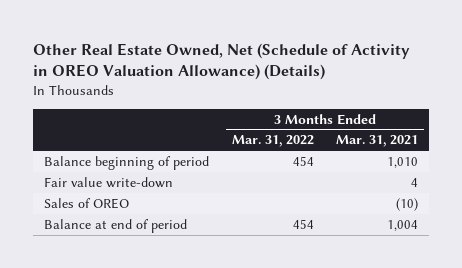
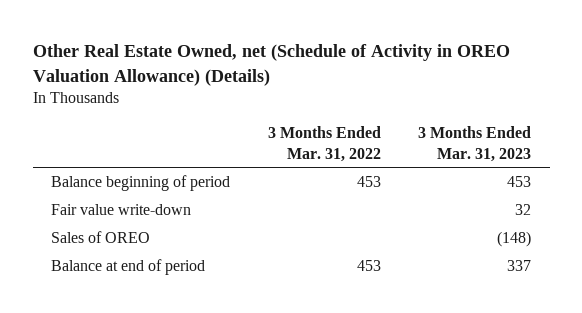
- Other Real Estate Owned, Net (Schedule of Activity in OREO Valuation Allowance) (Details)
+ Other Real Estate Owned, net (Schedule of Activity in OREO Valuation Allowance) (Details)
- | 3 Months Ended Mar. 31, 2022 | 3 Months Ended Mar. 31, 2021
+ | 3 Months Ended Mar. 31, 2022 | 3 Months Ended Mar. 31, 2023
- Balance beginning of period | 454 | 1,010
+ Balance beginning of period | 453 | 453
- Balance at end of period | 454 | 1,004
+ Balance at end of period | 453 | 337

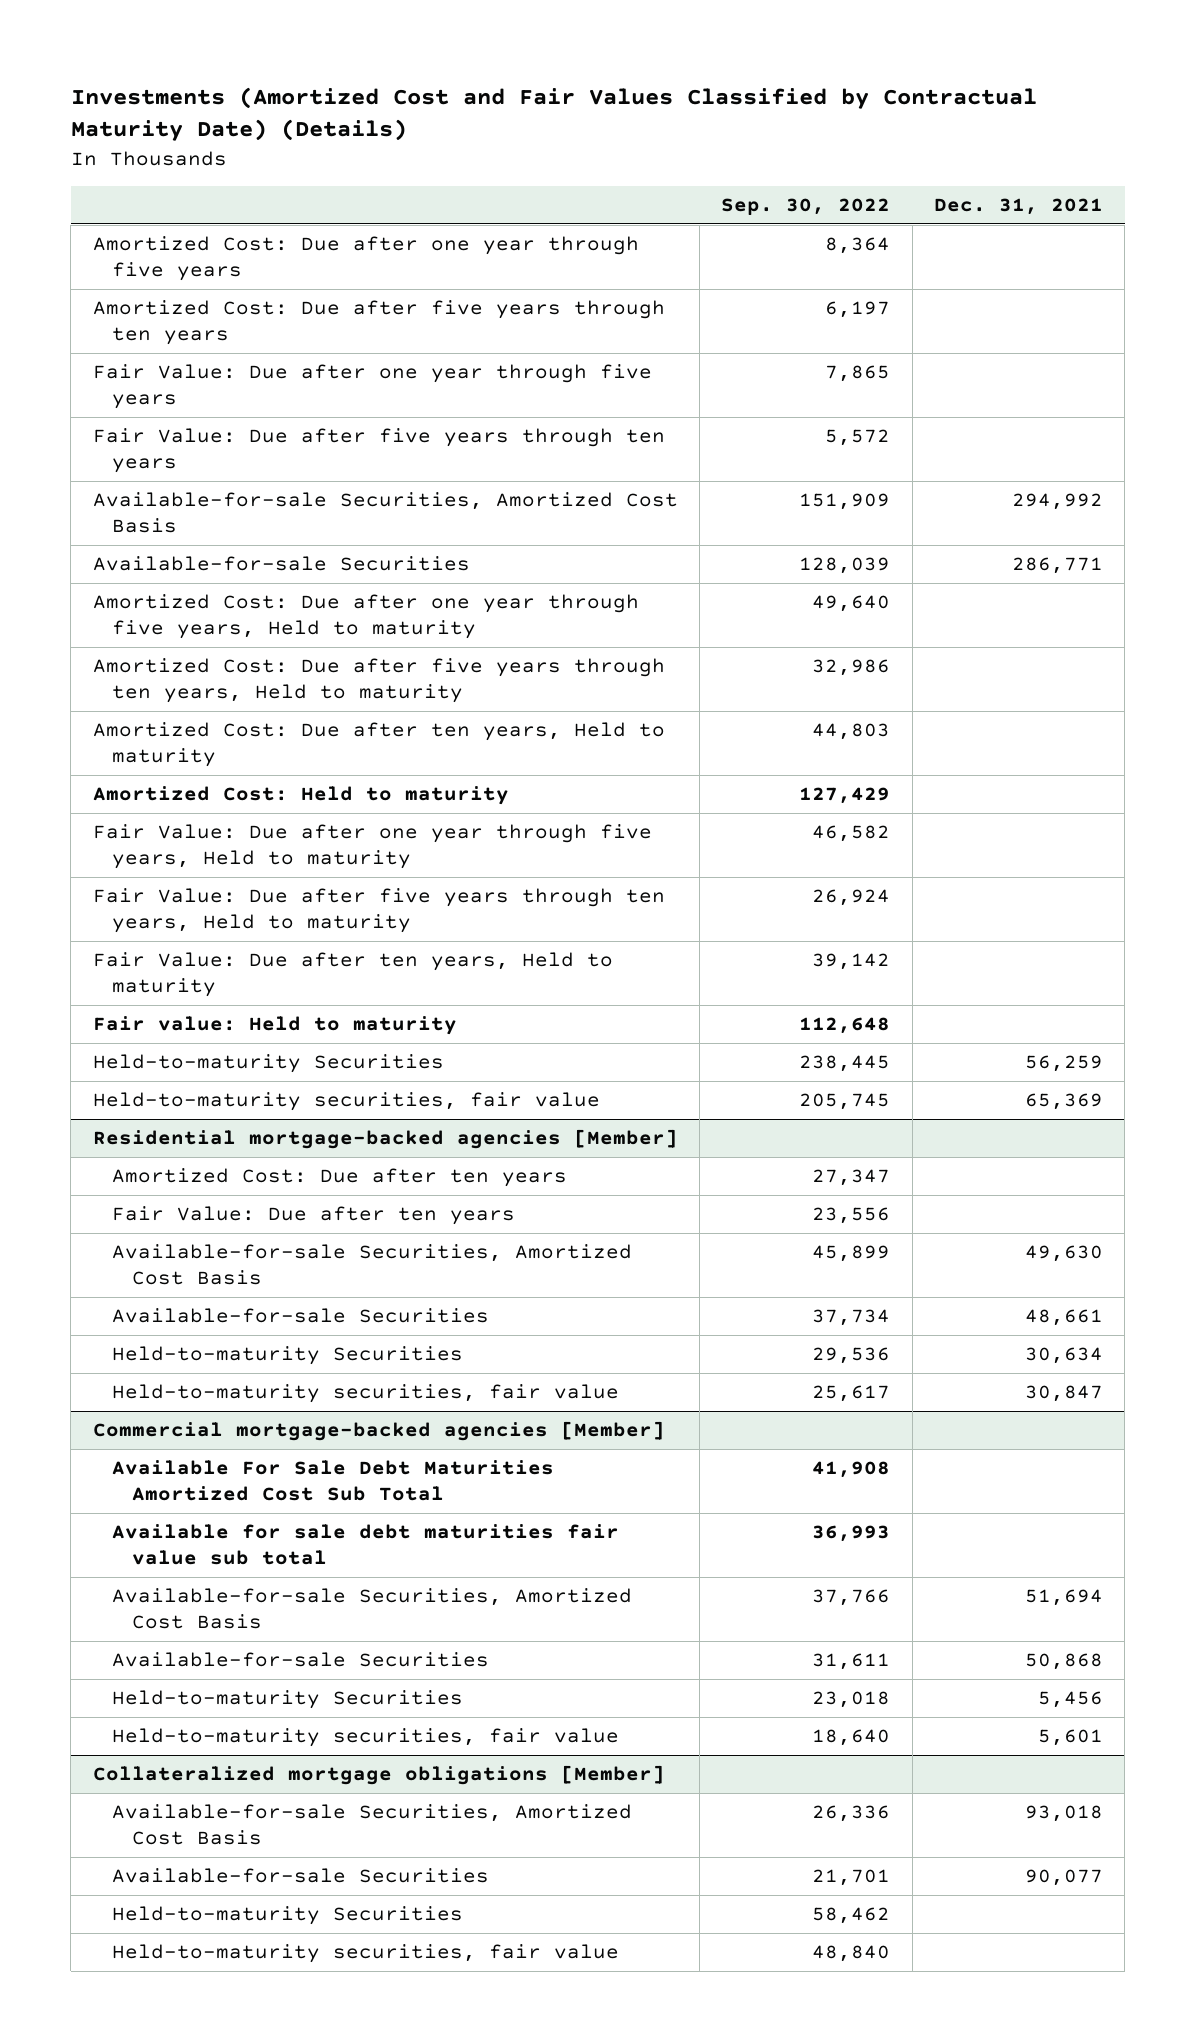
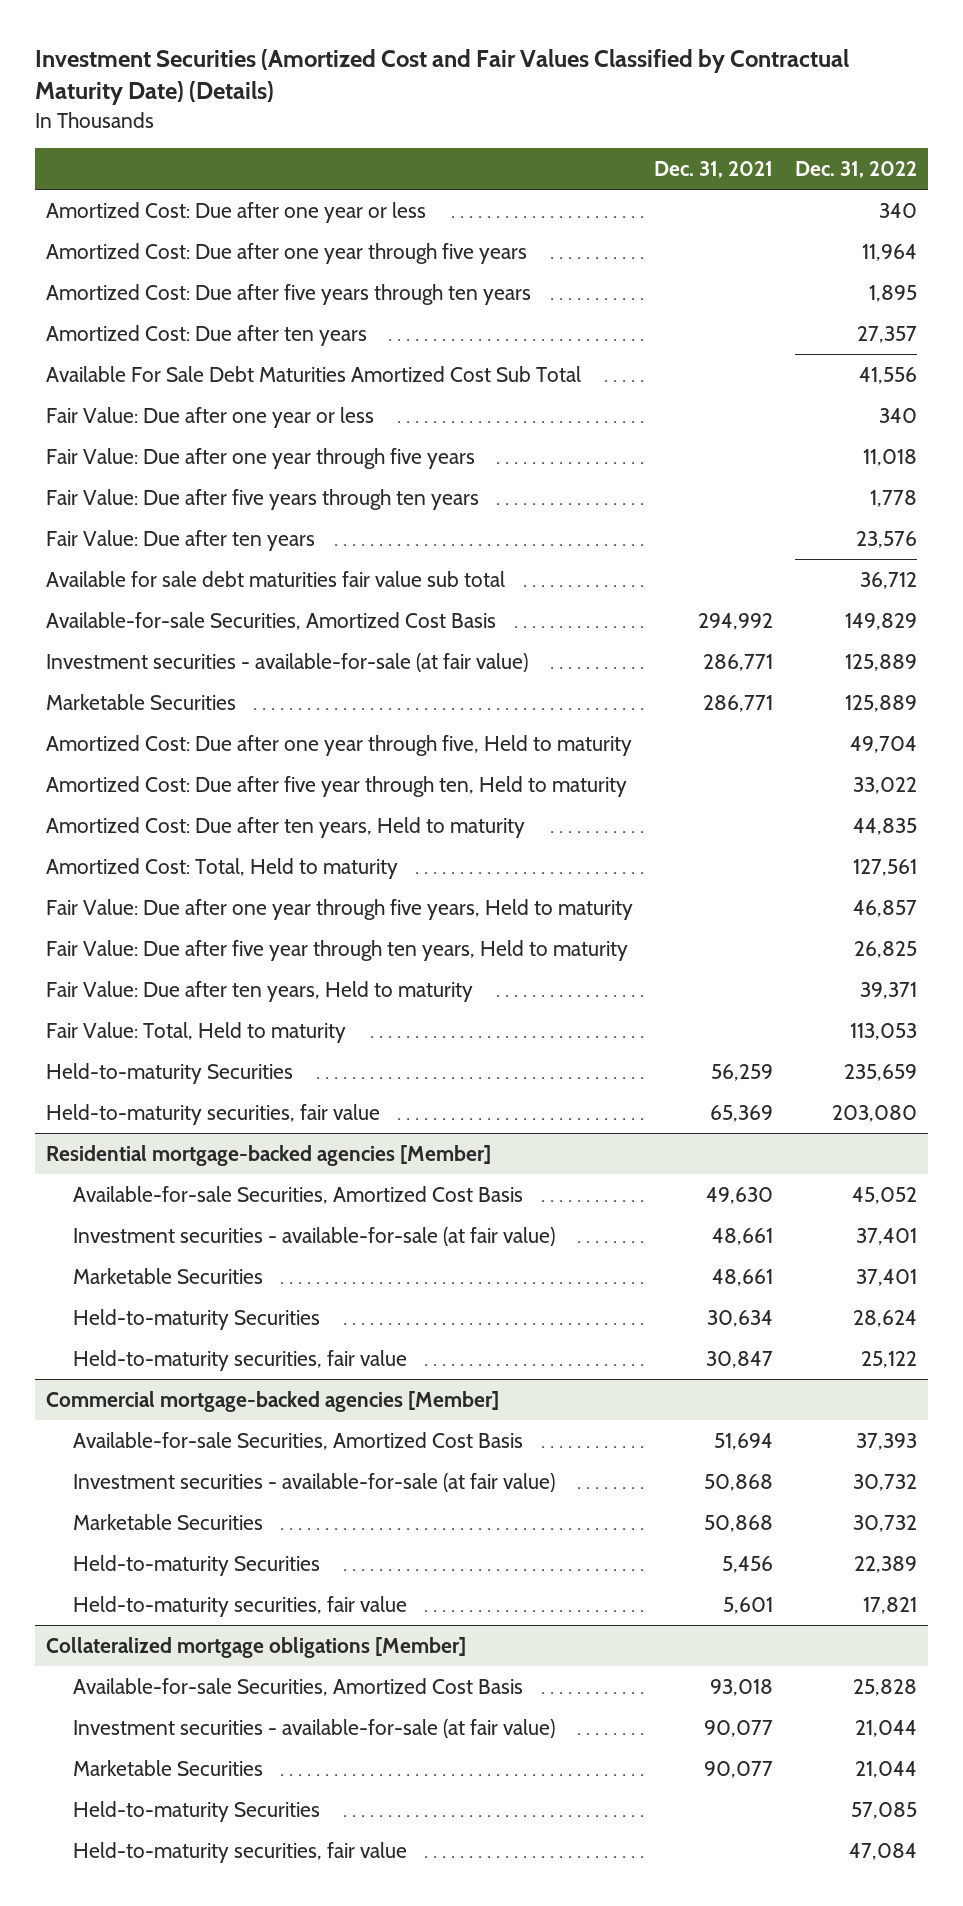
- Investments (Amortized Cost and Fair Values Classified by Contractual Maturity Date) (Details)
+ Investment Securities (Amortized Cost and Fair Values Classified by Contractual Maturity Date) (Details)
- | Sep. 30, 2022 | Dec. 31, 2021
+ | Dec. 31, 2021 | Dec. 31, 2022
+ Amortized Cost: Due after one year or less | | 340
+ Amortized Cost: Due after ten years | | 27,357
+ Available For Sale Debt Maturities Amortized Cost Sub Total | | 41,556
+ Fair Value: Due after one year or less | | 340
+ Fair Value: Due after ten years | | 23,576
+ Available for sale debt maturities fair value sub total | | 36,712
- Available-for-sale Securities | 128,039 | 286,771
- Amortized Cost: Due after one year through five years, Held to maturity | 49,640 |
- Amortized Cost: Due after five years through ten years, Held to maturity | 32,986 |
+ Investment securities - available-for-sale (at fair value) | 286,771 | 125,889
+ Marketable Securities | 286,771 | 125,889
+ Amortized Cost: Due after one year through five, Held to maturity | | 49,704
+ Amortized Cost: Due after five year through ten, Held to maturity | | 33,022
- Amortized Cost: Held to maturity | 127,429 |
+ Amortized Cost: Total, Held to maturity | | 127,561
- Fair Value: Due after five years through ten years, Held to maturity | 26,924 |
+ Fair Value: Due after five year through ten years, Held to maturity | | 26,825
- Fair value: Held to maturity | 112,648 |
+ Fair Value: Total, Held to maturity | | 113,053
@ Residential mortgage-backed agencies [Member]
- Amortized Cost: Due after ten years | 27,347 |
- Fair Value: Due after ten years | 23,556 |
- Available-for-sale Securities | 37,734 | 48,661
+ Investment securities - available-for-sale (at fair value) | 48,661 | 37,401
+ Marketable Securities | 48,661 | 37,401
@ Commercial mortgage-backed agencies [Member]
- Available For Sale Debt Maturities Amortized Cost Sub Total | 41,908 |
- Available for sale debt maturities fair value sub total | 36,993 |
- Available-for-sale Securities | 31,611 | 50,868
+ Investment securities - available-for-sale (at fair value) | 50,868 | 30,732
+ Marketable Securities | 50,868 | 30,732
@ Collateralized mortgage obligations [Member]
- Available-for-sale Securities | 21,701 | 90,077
+ Investment securities - available-for-sale (at fair value) | 90,077 | 21,044
+ Marketable Securities | 90,077 | 21,044

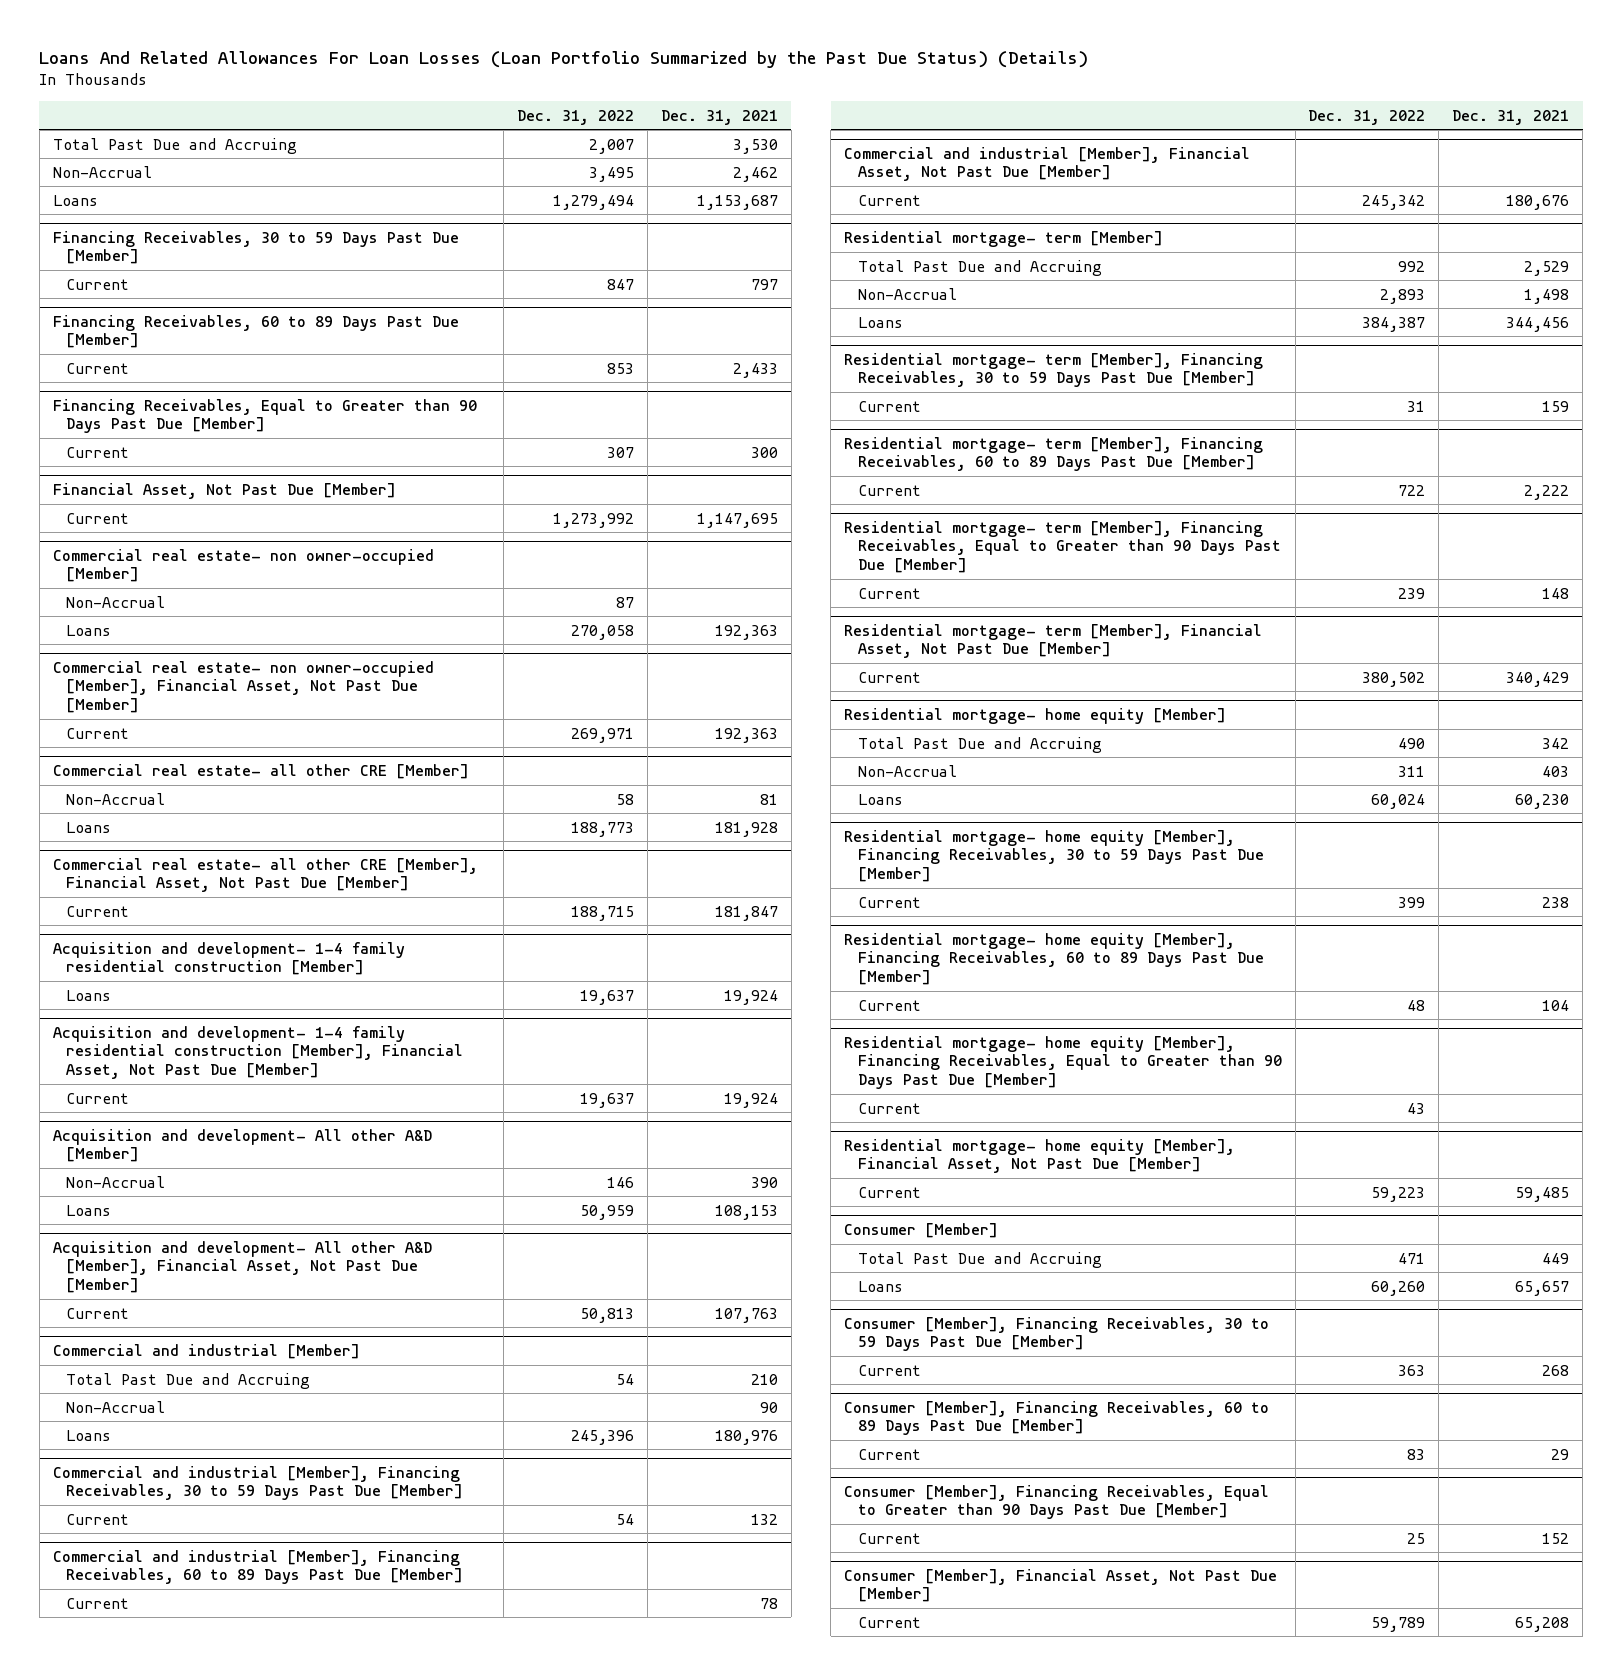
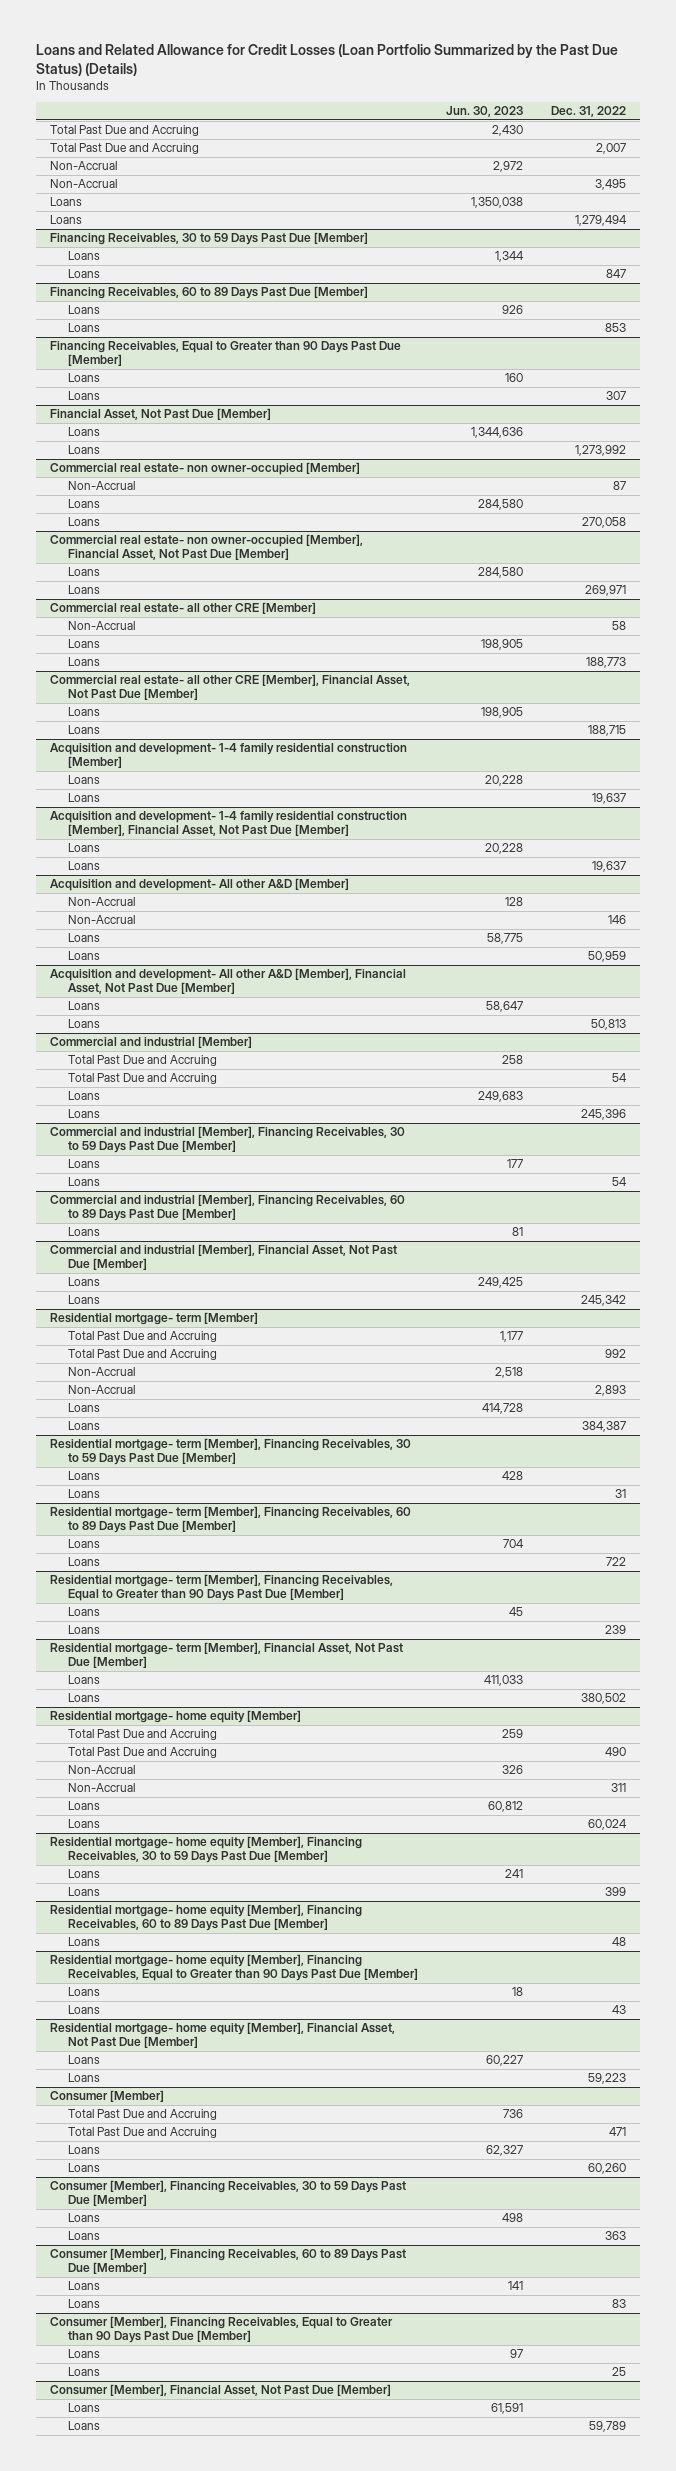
- Loans And Related Allowances For Loan Losses (Loan Portfolio Summarized by the Past Due Status) (Details)
+ Loans and Related Allowance for Credit Losses (Loan Portfolio Summarized by the Past Due Status) (Details)
- | Dec. 31, 2022 | Dec. 31, 2021
+ | Jun. 30, 2023 | Dec. 31, 2022
+ Total Past Due and Accruing | 2,430 |
+ Non-Accrual | 2,972 |
+ Loans | 1,350,038 |
@ Financing Receivables, 30 to 59 Days Past Due [Member]
- Current | 847 | 797
+ Loans | 1,344 |
+ Loans | | 847
@ Financing Receivables, 60 to 89 Days Past Due [Member]
- Current | 853 | 2,433
+ Loans | 926 |
+ Loans | | 853
@ Financing Receivables, Equal to Greater than 90 Days Past Due [Member]
- Current | 307 | 300
+ Loans | 160 |
+ Loans | | 307
@ Financial Asset, Not Past Due [Member]
- Current | 1,273,992 | 1,147,695
+ Loans | 1,344,636 |
+ Loans | | 1,273,992
@ Commercial real estate- non owner-occupied [Member]
+ Loans | 284,580 |
@ Commercial real estate- non owner-occupied [Member], Financial Asset, Not Past Due [Member]
- Current | 269,971 | 192,363
+ Loans | 284,580 |
+ Loans | | 269,971
@ Commercial real estate- all other CRE [Member]
+ Loans | 198,905 |
@ Commercial real estate- all other CRE [Member], Financial Asset, Not Past Due [Member]
- Current | 188,715 | 181,847
+ Loans | 198,905 |
+ Loans | | 188,715
@ Acquisition and development- 1-4 family residential construction [Member]
+ Loans | 20,228 |
@ Acquisition and development- 1-4 family residential construction [Member], Financial Asset, Not Past Due [Member]
- Current | 19,637 | 19,924
+ Loans | 20,228 |
+ Loans | | 19,637
@ Acquisition and development- All other A&D [Member]
+ Non-Accrual | 128 |
+ Loans | 58,775 |
@ Acquisition and development- All other A&D [Member], Financial Asset, Not Past Due [Member]
- Current | 50,813 | 107,763
+ Loans | 58,647 |
+ Loans | | 50,813
@ Commercial and industrial [Member]
+ Total Past Due and Accruing | 258 |
- Non-Accrual | | 90
+ Loans | 249,683 |
@ Commercial and industrial [Member], Financing Receivables, 30 to 59 Days Past Due [Member]
- Current | 54 | 132
+ Loans | 177 |
+ Loans | | 54
@ Commercial and industrial [Member], Financing Receivables, 60 to 89 Days Past Due [Member]
- Current | | 78
+ Loans | 81 |
@ Commercial and industrial [Member], Financial Asset, Not Past Due [Member]
- Current | 245,342 | 180,676
+ Loans | 249,425 |
+ Loans | | 245,342
@ Residential mortgage- term [Member]
+ Total Past Due and Accruing | 1,177 |
+ Non-Accrual | 2,518 |
+ Loans | 414,728 |
@ Residential mortgage- term [Member], Financing Receivables, 30 to 59 Days Past Due [Member]
- Current | 31 | 159
+ Loans | 428 |
+ Loans | | 31
@ Residential mortgage- term [Member], Financing Receivables, 60 to 89 Days Past Due [Member]
- Current | 722 | 2,222
+ Loans | 704 |
+ Loans | | 722
@ Residential mortgage- term [Member], Financing Receivables, Equal to Greater than 90 Days Past Due [Member]
- Current | 239 | 148
+ Loans | 45 |
+ Loans | | 239
@ Residential mortgage- term [Member], Financial Asset, Not Past Due [Member]
- Current | 380,502 | 340,429
+ Loans | 411,033 |
+ Loans | | 380,502
@ Residential mortgage- home equity [Member]
+ Total Past Due and Accruing | 259 |
+ Non-Accrual | 326 |
+ Loans | 60,812 |
@ Residential mortgage- home equity [Member], Financing Receivables, 30 to 59 Days Past Due [Member]
- Current | 399 | 238
+ Loans | 241 |
+ Loans | | 399
@ Residential mortgage- home equity [Member], Financing Receivables, 60 to 89 Days Past Due [Member]
- Current | 48 | 104
+ Loans | | 48
@ Residential mortgage- home equity [Member], Financing Receivables, Equal to Greater than 90 Days Past Due [Member]
- Current | 43 |
+ Loans | 18 |
+ Loans | | 43
@ Residential mortgage- home equity [Member], Financial Asset, Not Past Due [Member]
- Current | 59,223 | 59,485
+ Loans | 60,227 |
+ Loans | | 59,223
@ Consumer [Member]
+ Total Past Due and Accruing | 736 |
+ Loans | 62,327 |
@ Consumer [Member], Financing Receivables, 30 to 59 Days Past Due [Member]
- Current | 363 | 268
+ Loans | 498 |
+ Loans | | 363
@ Consumer [Member], Financing Receivables, 60 to 89 Days Past Due [Member]
- Current | 83 | 29
+ Loans | 141 |
+ Loans | | 83
@ Consumer [Member], Financing Receivables, Equal to Greater than 90 Days Past Due [Member]
- Current | 25 | 152
+ Loans | 97 |
+ Loans | | 25
@ Consumer [Member], Financial Asset, Not Past Due [Member]
- Current | 59,789 | 65,208
+ Loans | 61,591 |
+ Loans | | 59,789

